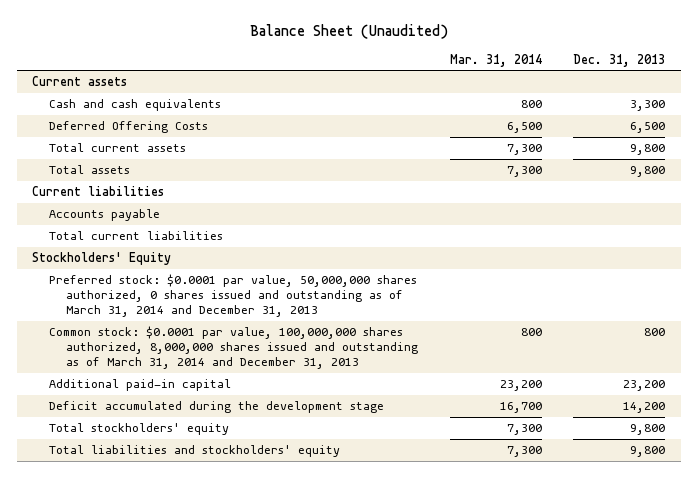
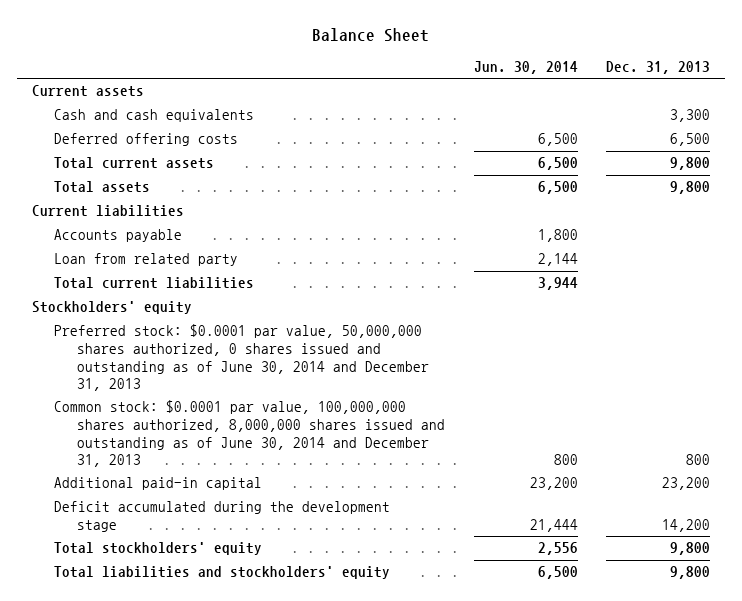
- Balance Sheet (Unaudited)
+ Balance Sheet
- | Mar. 31, 2014 | Dec. 31, 2013
+ | Jun. 30, 2014 | Dec. 31, 2013
- Deferred Offering Costs | 6,500 | 6,500
+ Deferred offering costs | 6,500 | 6,500
+ Loan from related party | 2,144 |
- Stockholders' Equity
- Preferred stock: $0.0001 par value, 50,000,000 shares authorized, 0 shares issued and outstanding as of March 31, 2014 and December 31, 2013
- Common stock: $0.0001 par value, 100,000,000 shares authorized, 8,000,000 shares issued and outstanding as of March 31, 2014 and December 31, 2013 | 800 | 800
+ Stockholders' equity
+ Preferred stock: $0.0001 par value, 50,000,000 shares authorized, 0 shares issued and outstanding as of June 30, 2014 and December 31, 2013
+ Common stock: $0.0001 par value, 100,000,000 shares authorized, 8,000,000 shares issued and outstanding as of June 30, 2014 and December 31, 2013 | 800 | 800

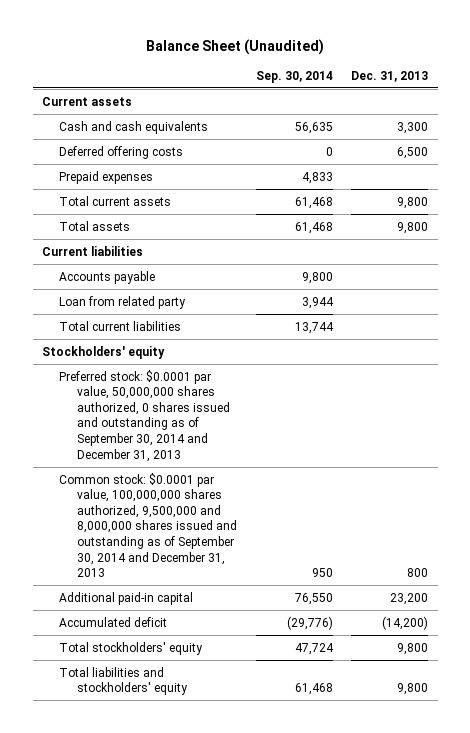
- Balance Sheet
+ Balance Sheet (Unaudited)
- | Jun. 30, 2014 | Dec. 31, 2013
+ | Sep. 30, 2014 | Dec. 31, 2013
+ Prepaid expenses | 4,833 |
- Preferred stock: $0.0001 par value, 50,000,000 shares authorized, 0 shares issued and outstanding as of June 30, 2014 and December 31, 2013
- Common stock: $0.0001 par value, 100,000,000 shares authorized, 8,000,000 shares issued and outstanding as of June 30, 2014 and December 31, 2013 | 800 | 800
+ Preferred stock: $0.0001 par value, 50,000,000 shares authorized, 0 shares issued and outstanding as of September 30, 2014 and December 31, 2013
+ Common stock: $0.0001 par value, 100,000,000 shares authorized, 9,500,000 and 8,000,000 shares issued and outstanding as of September 30, 2014 and December 31, 2013 | 950 | 800
- Deficit accumulated during the development stage | 21,444 | 14,200
+ Accumulated deficit | (29,776) | (14,200)

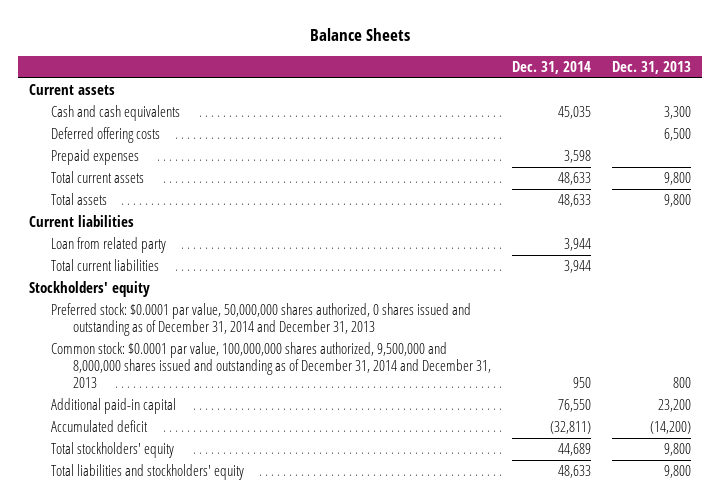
- Balance Sheet (Unaudited)
+ Balance Sheets
- | Sep. 30, 2014 | Dec. 31, 2013
+ | Dec. 31, 2014 | Dec. 31, 2013
- Accounts payable | 9,800 |
- Preferred stock: $0.0001 par value, 50,000,000 shares authorized, 0 shares issued and outstanding as of September 30, 2014 and December 31, 2013
- Common stock: $0.0001 par value, 100,000,000 shares authorized, 9,500,000 and 8,000,000 shares issued and outstanding as of September 30, 2014 and December 31, 2013 | 950 | 800
+ Preferred stock: $0.0001 par value, 50,000,000 shares authorized, 0 shares issued and outstanding as of December 31, 2014 and December 31, 2013
+ Common stock: $0.0001 par value, 100,000,000 shares authorized, 9,500,000 and 8,000,000 shares issued and outstanding as of December 31, 2014 and December 31, 2013 | 950 | 800

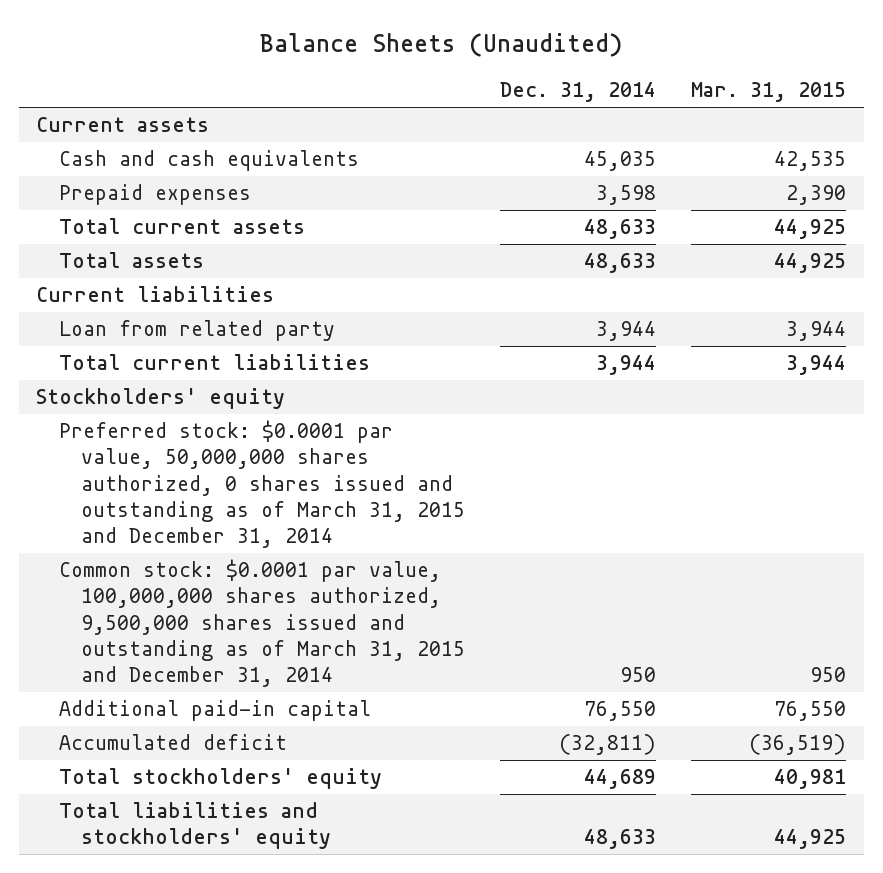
- Balance Sheets
+ Balance Sheets (Unaudited)
- | Dec. 31, 2014 | Dec. 31, 2013
+ | Dec. 31, 2014 | Mar. 31, 2015
- Deferred offering costs | | 6,500
- Preferred stock: $0.0001 par value, 50,000,000 shares authorized, 0 shares issued and outstanding as of December 31, 2014 and December 31, 2013
- Common stock: $0.0001 par value, 100,000,000 shares authorized, 9,500,000 and 8,000,000 shares issued and outstanding as of December 31, 2014 and December 31, 2013 | 950 | 800
+ Preferred stock: $0.0001 par value, 50,000,000 shares authorized, 0 shares issued and outstanding as of March 31, 2015 and December 31, 2014
+ Common stock: $0.0001 par value, 100,000,000 shares authorized, 9,500,000 shares issued and outstanding as of March 31, 2015 and December 31, 2014 | 950 | 950

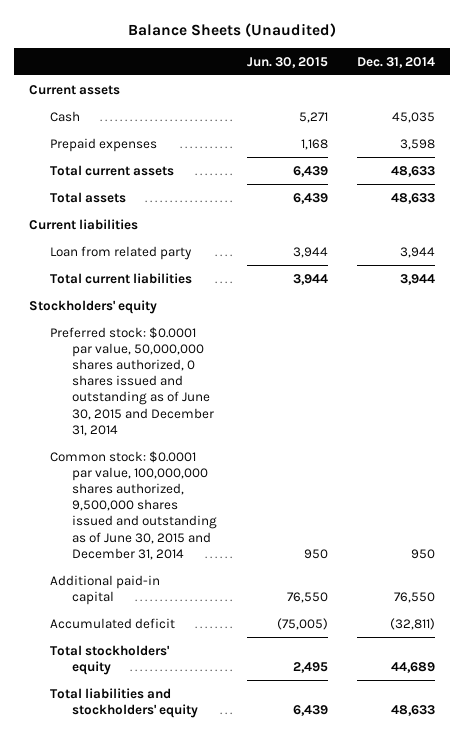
- | Dec. 31, 2014 | Mar. 31, 2015
+ | Jun. 30, 2015 | Dec. 31, 2014
- Cash and cash equivalents | 45,035 | 42,535
+ Cash | 5,271 | 45,035
- Preferred stock: $0.0001 par value, 50,000,000 shares authorized, 0 shares issued and outstanding as of March 31, 2015 and December 31, 2014
- Common stock: $0.0001 par value, 100,000,000 shares authorized, 9,500,000 shares issued and outstanding as of March 31, 2015 and December 31, 2014 | 950 | 950
+ Preferred stock: $0.0001 par value, 50,000,000 shares authorized, 0 shares issued and outstanding as of June 30, 2015 and December 31, 2014
+ Common stock: $0.0001 par value, 100,000,000 shares authorized, 9,500,000 shares issued and outstanding as of June 30, 2015 and December 31, 2014 | 950 | 950

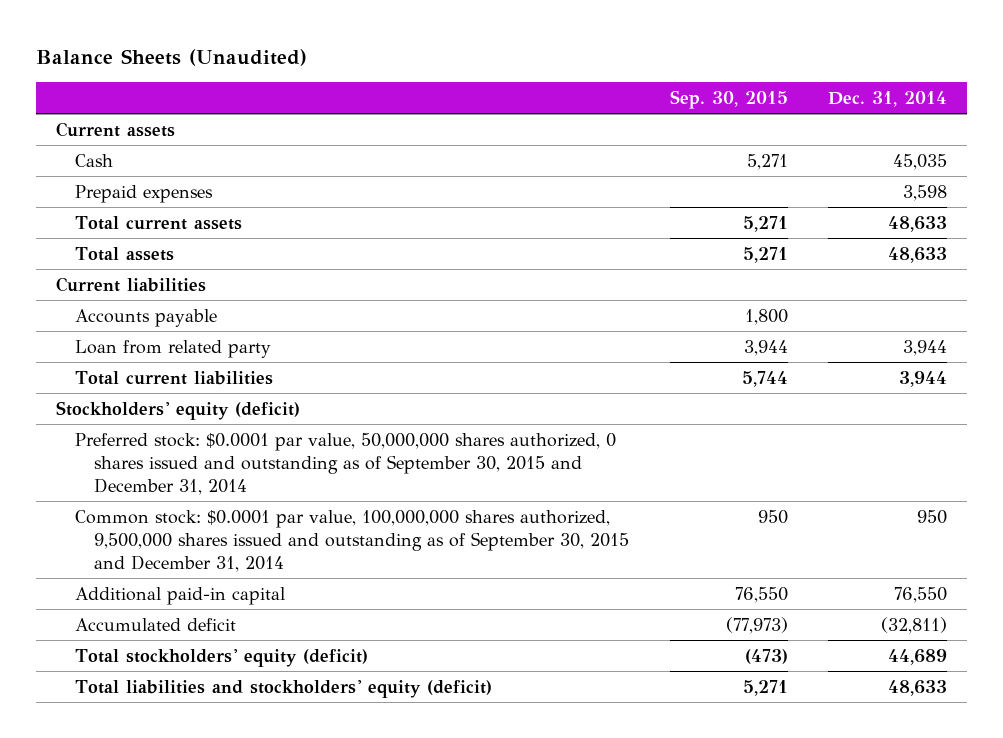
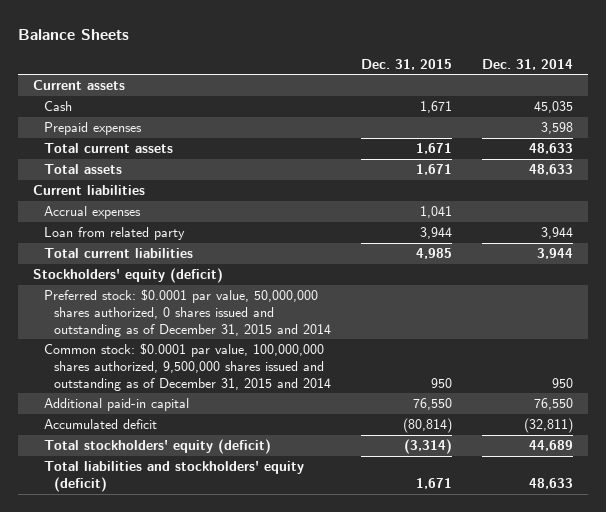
- Balance Sheets (Unaudited)
+ Balance Sheets
- | Sep. 30, 2015 | Dec. 31, 2014
+ | Dec. 31, 2015 | Dec. 31, 2014
- Accounts payable | 1,800 |
+ Accrual expenses | 1,041 |
- Preferred stock: $0.0001 par value, 50,000,000 shares authorized, 0 shares issued and outstanding as of September 30, 2015 and December 31, 2014
- Common stock: $0.0001 par value, 100,000,000 shares authorized, 9,500,000 shares issued and outstanding as of September 30, 2015 and December 31, 2014 | 950 | 950
+ Preferred stock: $0.0001 par value, 50,000,000 shares authorized, 0 shares issued and outstanding as of December 31, 2015 and 2014
+ Common stock: $0.0001 par value, 100,000,000 shares authorized, 9,500,000 shares issued and outstanding as of December 31, 2015 and 2014 | 950 | 950

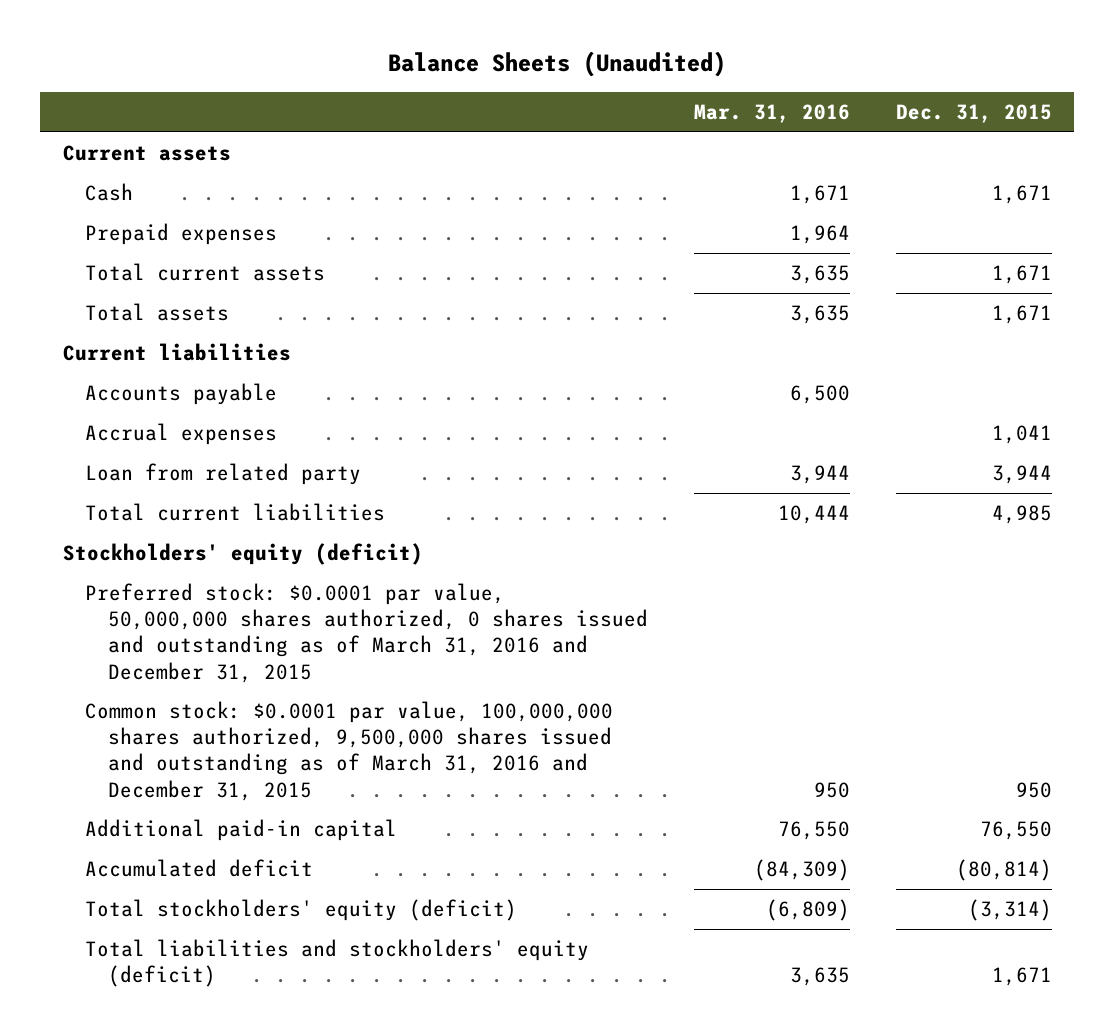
- Balance Sheets
+ Balance Sheets (Unaudited)
- | Dec. 31, 2015 | Dec. 31, 2014
+ | Mar. 31, 2016 | Dec. 31, 2015
+ Accounts payable | 6,500 |
- Preferred stock: $0.0001 par value, 50,000,000 shares authorized, 0 shares issued and outstanding as of December 31, 2015 and 2014
- Common stock: $0.0001 par value, 100,000,000 shares authorized, 9,500,000 shares issued and outstanding as of December 31, 2015 and 2014 | 950 | 950
+ Preferred stock: $0.0001 par value, 50,000,000 shares authorized, 0 shares issued and outstanding as of March 31, 2016 and December 31, 2015
+ Common stock: $0.0001 par value, 100,000,000 shares authorized, 9,500,000 shares issued and outstanding as of March 31, 2016 and December 31, 2015 | 950 | 950

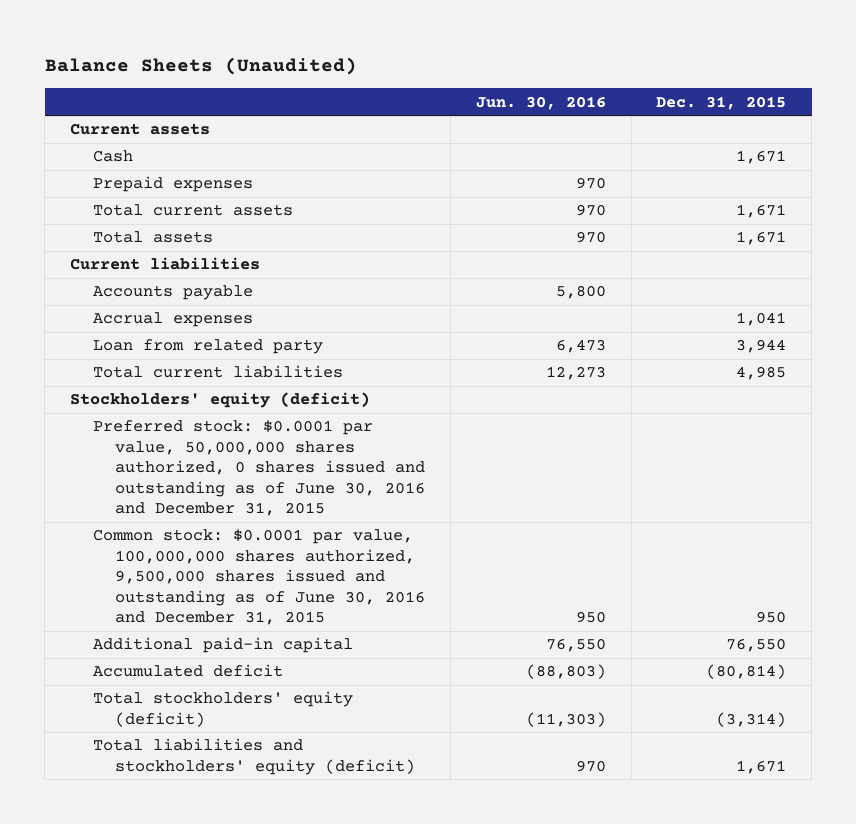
- | Mar. 31, 2016 | Dec. 31, 2015
+ | Jun. 30, 2016 | Dec. 31, 2015
- Preferred stock: $0.0001 par value, 50,000,000 shares authorized, 0 shares issued and outstanding as of March 31, 2016 and December 31, 2015
- Common stock: $0.0001 par value, 100,000,000 shares authorized, 9,500,000 shares issued and outstanding as of March 31, 2016 and December 31, 2015 | 950 | 950
+ Preferred stock: $0.0001 par value, 50,000,000 shares authorized, 0 shares issued and outstanding as of June 30, 2016 and December 31, 2015
+ Common stock: $0.0001 par value, 100,000,000 shares authorized, 9,500,000 shares issued and outstanding as of June 30, 2016 and December 31, 2015 | 950 | 950

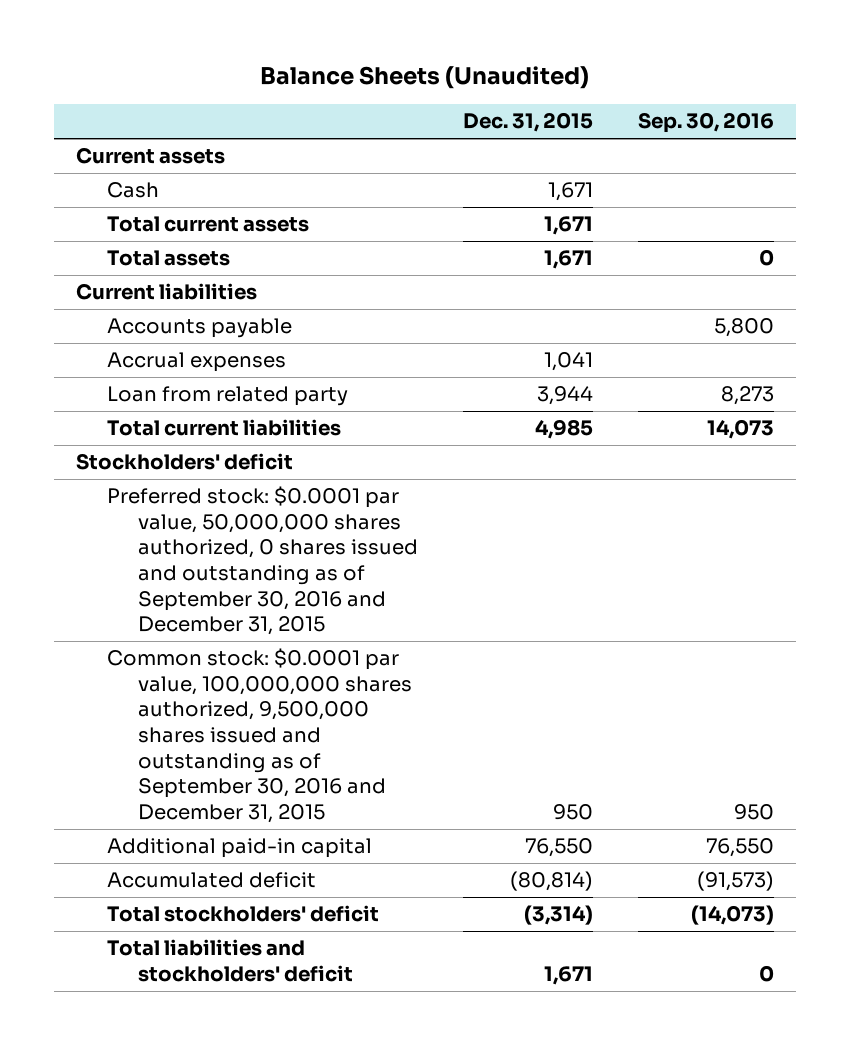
- | Jun. 30, 2016 | Dec. 31, 2015
+ | Dec. 31, 2015 | Sep. 30, 2016
- Prepaid expenses | 970 |
- Stockholders' equity (deficit)
- Preferred stock: $0.0001 par value, 50,000,000 shares authorized, 0 shares issued and outstanding as of June 30, 2016 and December 31, 2015
- Common stock: $0.0001 par value, 100,000,000 shares authorized, 9,500,000 shares issued and outstanding as of June 30, 2016 and December 31, 2015 | 950 | 950
+ Stockholders' deficit
+ Preferred stock: $0.0001 par value, 50,000,000 shares authorized, 0 shares issued and outstanding as of September 30, 2016 and December 31, 2015
+ Common stock: $0.0001 par value, 100,000,000 shares authorized, 9,500,000 shares issued and outstanding as of September 30, 2016 and December 31, 2015 | 950 | 950
- Total stockholders' equity (deficit) | (11,303) | (3,314)
- Total liabilities and stockholders' equity (deficit) | 970 | 1,671
+ Total stockholders' deficit | (3,314) | (14,073)
+ Total liabilities and stockholders' deficit | 1,671 | 0

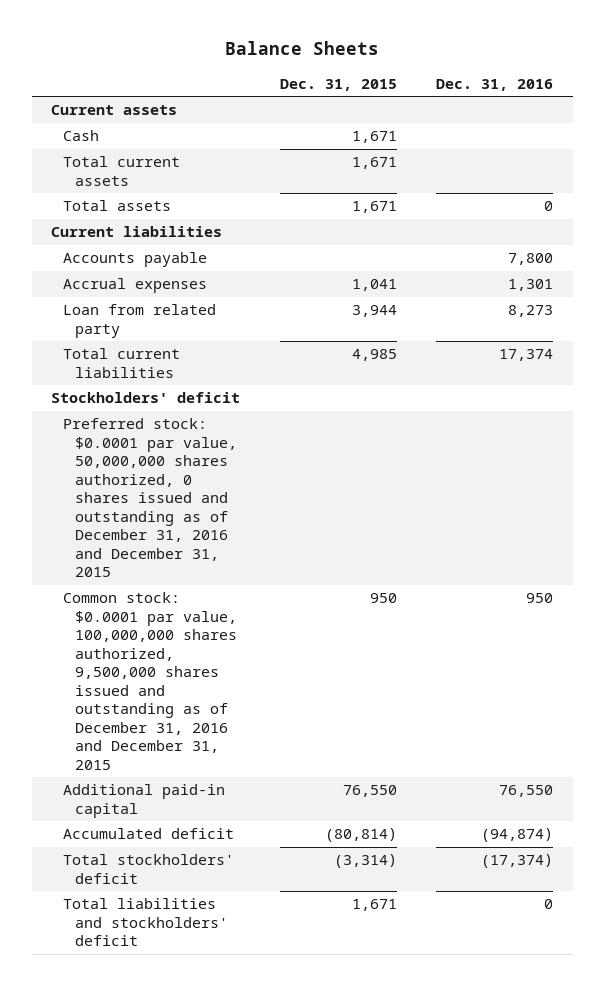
- Balance Sheets (Unaudited)
+ Balance Sheets
- | Dec. 31, 2015 | Sep. 30, 2016
+ | Dec. 31, 2015 | Dec. 31, 2016
- Preferred stock: $0.0001 par value, 50,000,000 shares authorized, 0 shares issued and outstanding as of September 30, 2016 and December 31, 2015
- Common stock: $0.0001 par value, 100,000,000 shares authorized, 9,500,000 shares issued and outstanding as of September 30, 2016 and December 31, 2015 | 950 | 950
+ Preferred stock: $0.0001 par value, 50,000,000 shares authorized, 0 shares issued and outstanding as of December 31, 2016 and December 31, 2015
+ Common stock: $0.0001 par value, 100,000,000 shares authorized, 9,500,000 shares issued and outstanding as of December 31, 2016 and December 31, 2015 | 950 | 950

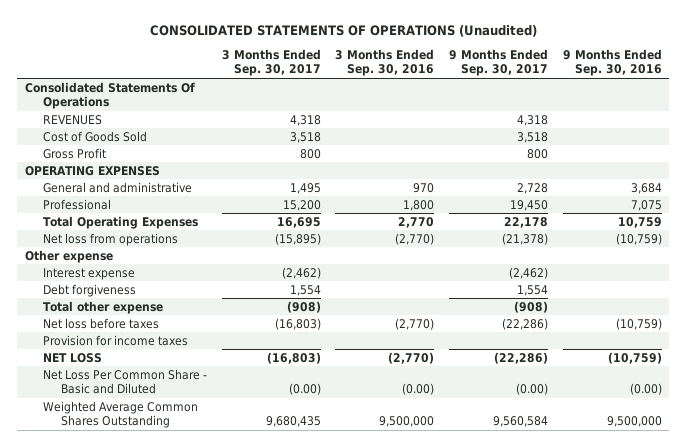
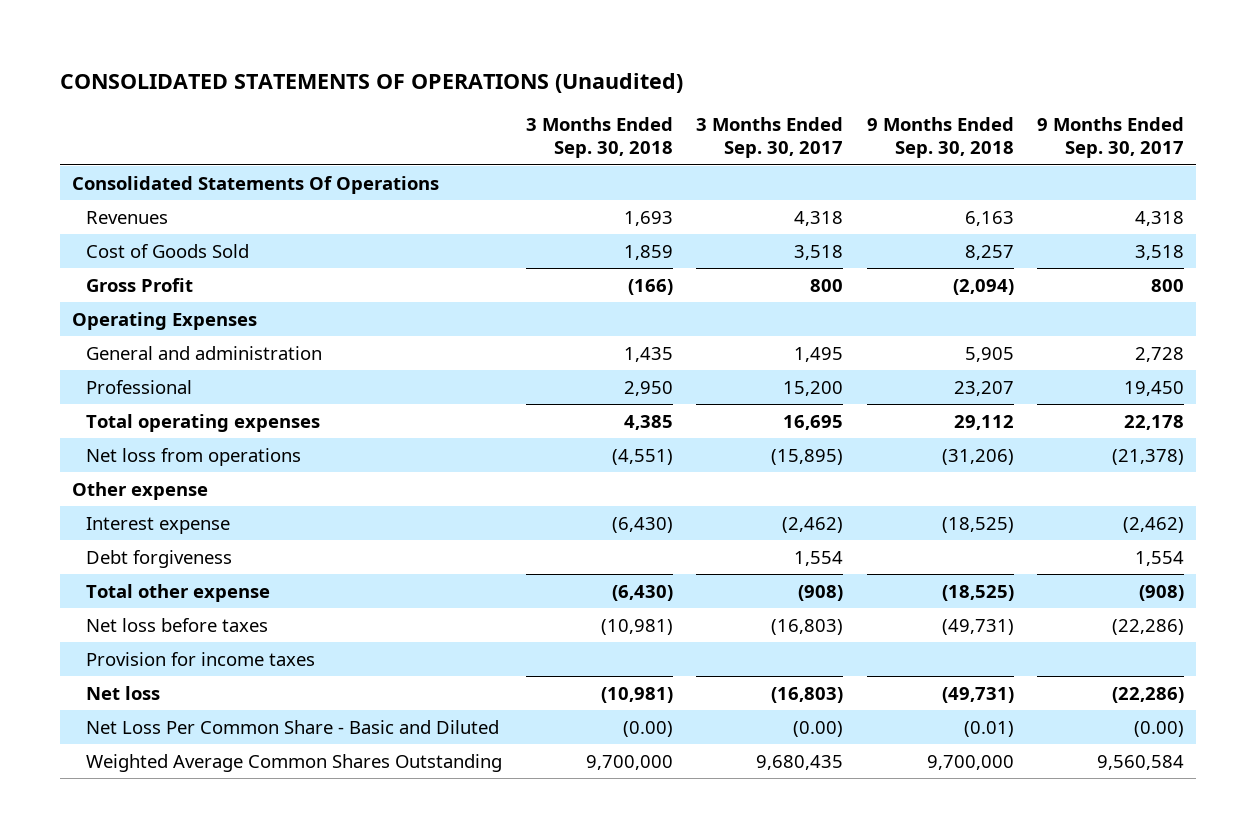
- | 3 Months Ended Sep. 30, 2017 | 3 Months Ended Sep. 30, 2016 | 9 Months Ended Sep. 30, 2017 | 9 Months Ended Sep. 30, 2016
+ | 3 Months Ended Sep. 30, 2018 | 3 Months Ended Sep. 30, 2017 | 9 Months Ended Sep. 30, 2018 | 9 Months Ended Sep. 30, 2017
- REVENUES | 4,318 | | 4,318 |
+ Revenues | 1,693 | 4,318 | 6,163 | 4,318
- OPERATING EXPENSES
- General and administrative | 1,495 | 970 | 2,728 | 3,684
+ Operating Expenses
+ General and administration | 1,435 | 1,495 | 5,905 | 2,728
- Total Operating Expenses | 16,695 | 2,770 | 22,178 | 10,759
+ Total operating expenses | 4,385 | 16,695 | 29,112 | 22,178
- NET LOSS | (16,803) | (2,770) | (22,286) | (10,759)
+ Net loss | (10,981) | (16,803) | (49,731) | (22,286)

